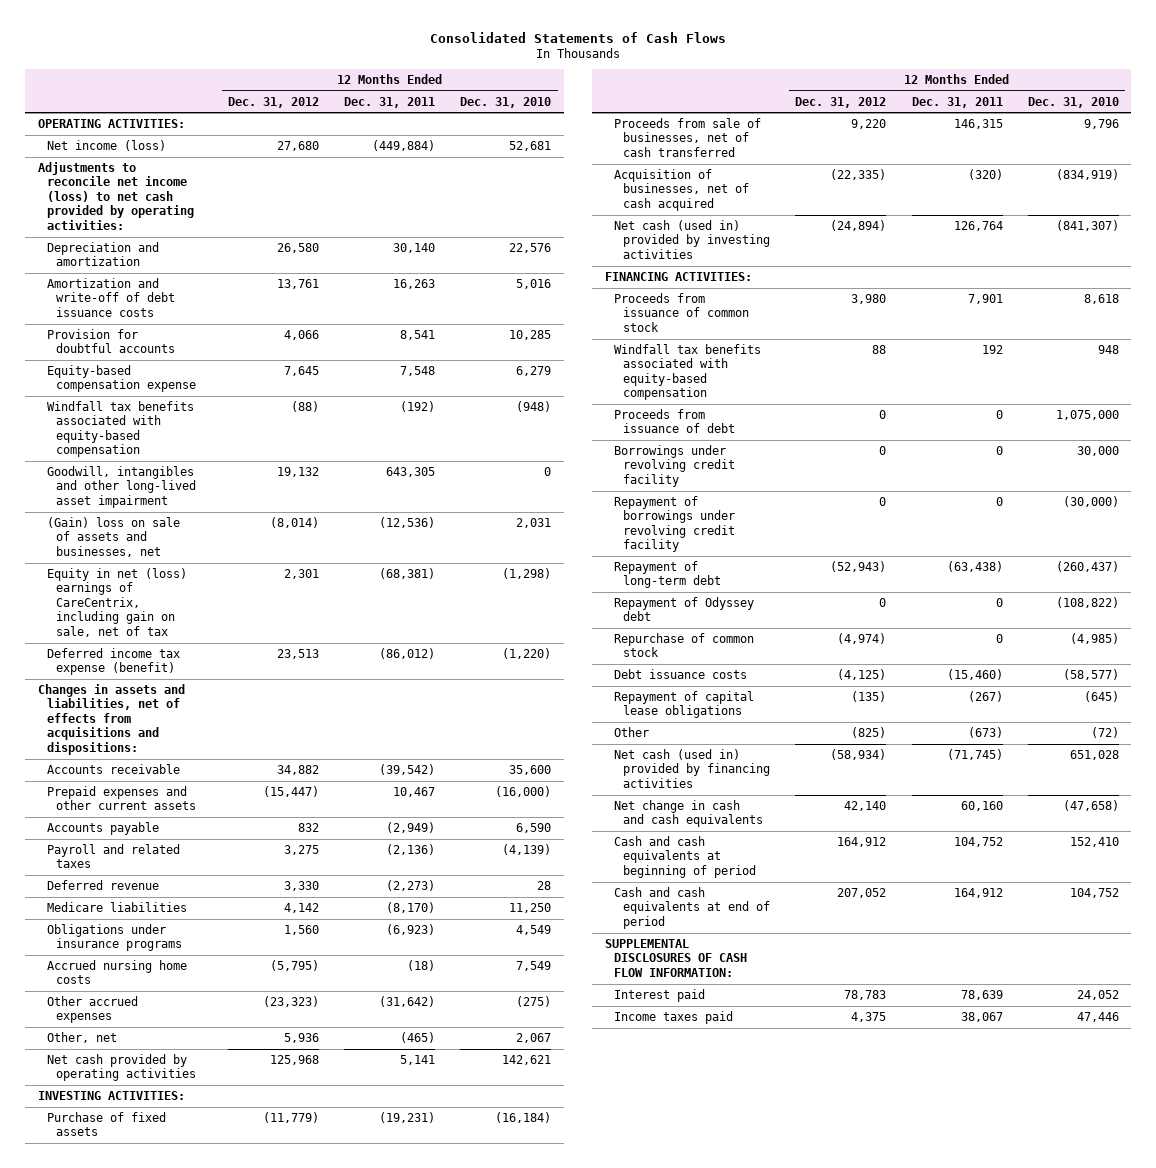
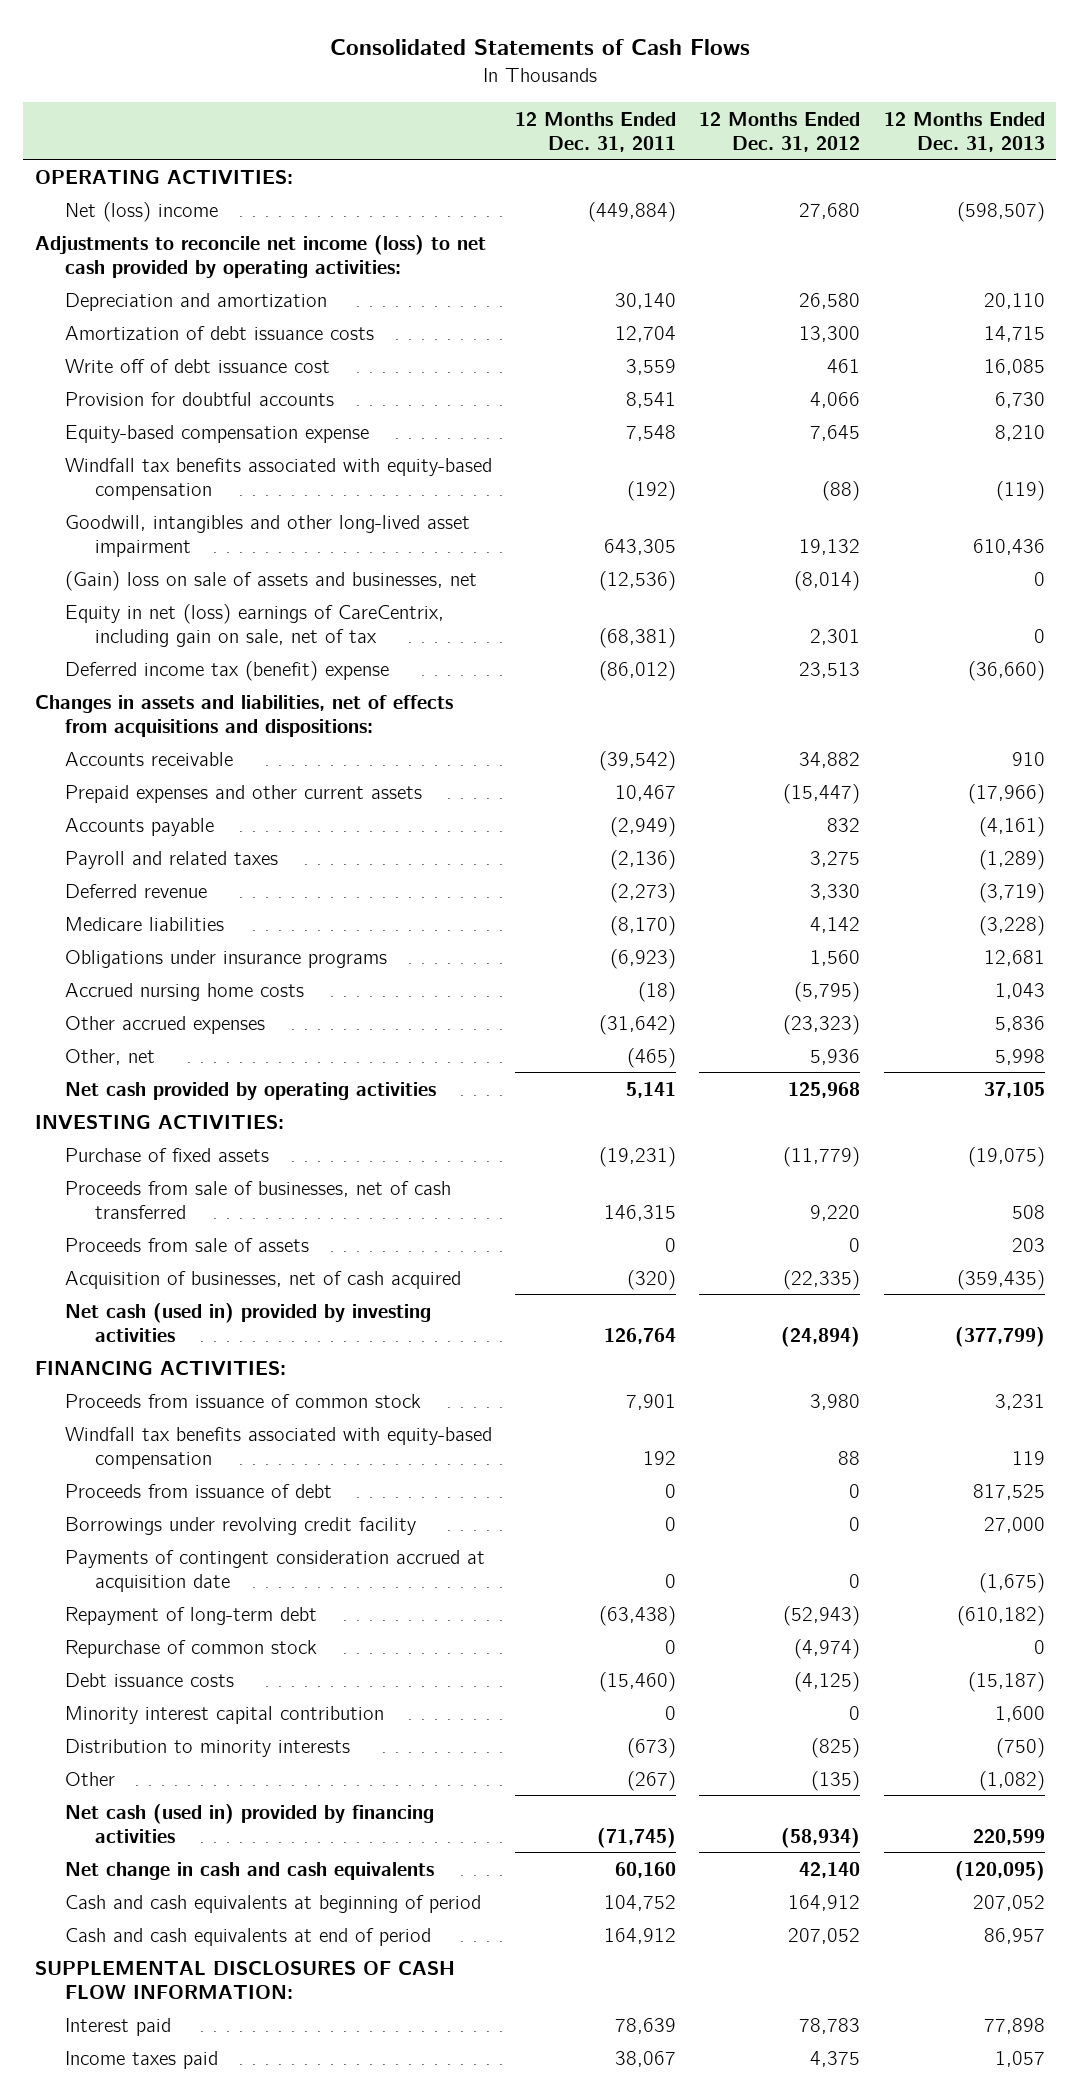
- | 12 Months Ended Dec. 31, 2012 | 12 Months Ended Dec. 31, 2011 | 12 Months Ended Dec. 31, 2010
+ | 12 Months Ended Dec. 31, 2011 | 12 Months Ended Dec. 31, 2012 | 12 Months Ended Dec. 31, 2013
- Net income (loss) | 27,680 | (449,884) | 52,681
+ Net (loss) income | (449,884) | 27,680 | (598,507)
- Amortization and write-off of debt issuance costs | 13,761 | 16,263 | 5,016
+ Amortization of debt issuance costs | 12,704 | 13,300 | 14,715
+ Write off of debt issuance cost | 3,559 | 461 | 16,085
- Deferred income tax expense (benefit) | 23,513 | (86,012) | (1,220)
+ Deferred income tax (benefit) expense | (86,012) | 23,513 | (36,660)
+ Proceeds from sale of assets | 0 | 0 | 203
- Repayment of borrowings under revolving credit facility | 0 | 0 | (30,000)
+ Payments of contingent consideration accrued at acquisition date | 0 | 0 | (1,675)
- Repayment of Odyssey debt | 0 | 0 | (108,822)
- Repayment of capital lease obligations | (135) | (267) | (645)
- Other | (825) | (673) | (72)
+ Minority interest capital contribution | 0 | 0 | 1,600
+ Distribution to minority interests | (673) | (825) | (750)
+ Other | (267) | (135) | (1,082)

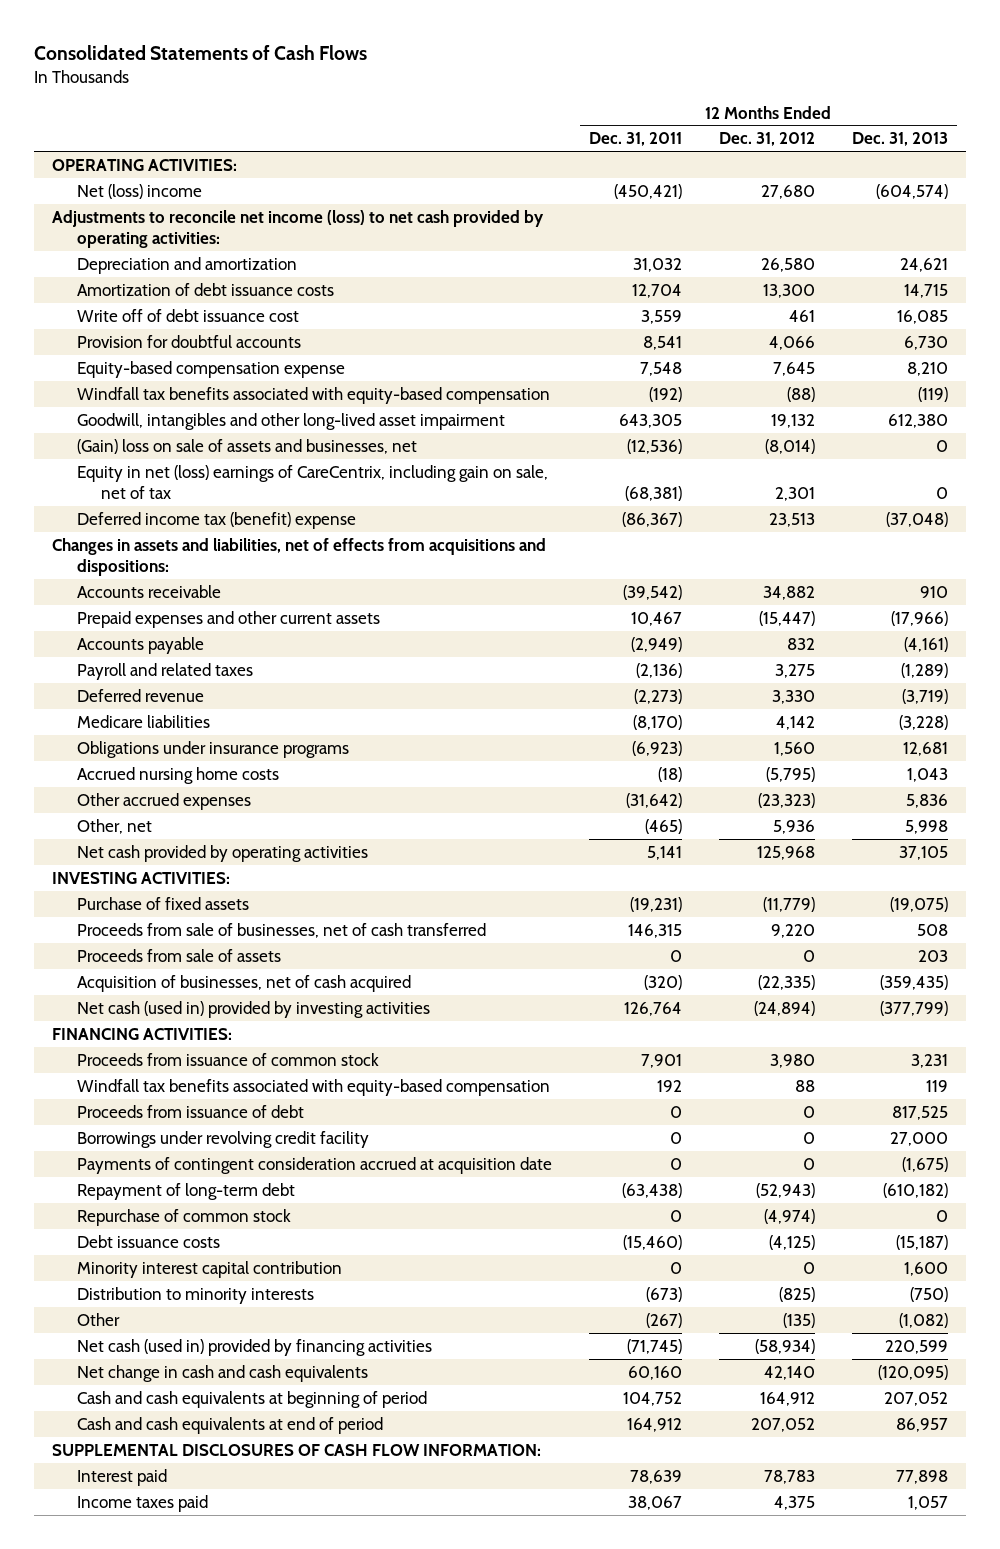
- Net (loss) income | (449,884) | 27,680 | (598,507)
+ Net (loss) income | (450,421) | 27,680 | (604,574)
- Depreciation and amortization | 30,140 | 26,580 | 20,110
+ Depreciation and amortization | 31,032 | 26,580 | 24,621
- Goodwill, intangibles and other long-lived asset impairment | 643,305 | 19,132 | 610,436
+ Goodwill, intangibles and other long-lived asset impairment | 643,305 | 19,132 | 612,380
- Deferred income tax (benefit) expense | (86,012) | 23,513 | (36,660)
+ Deferred income tax (benefit) expense | (86,367) | 23,513 | (37,048)

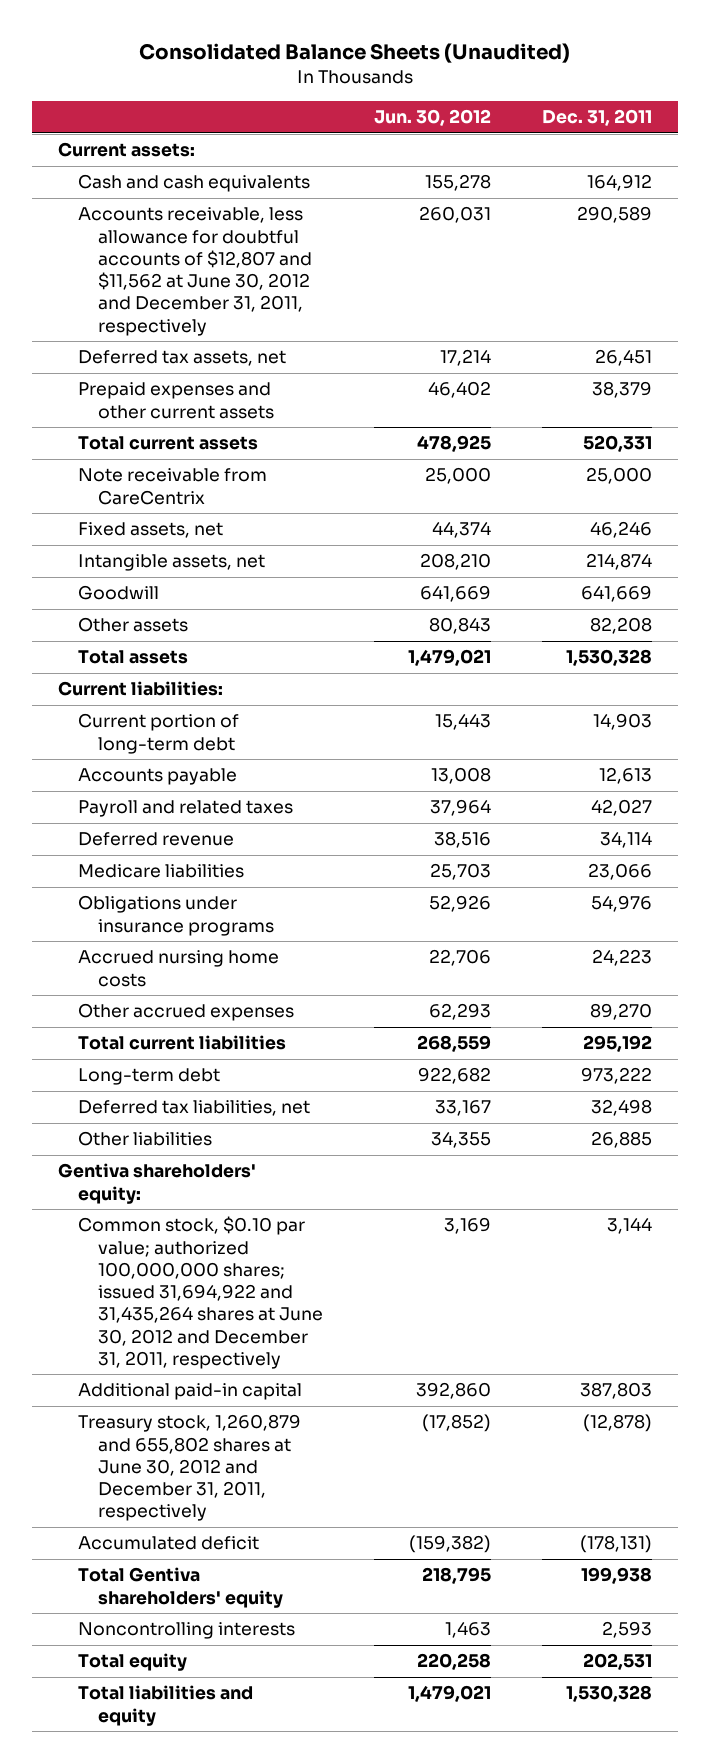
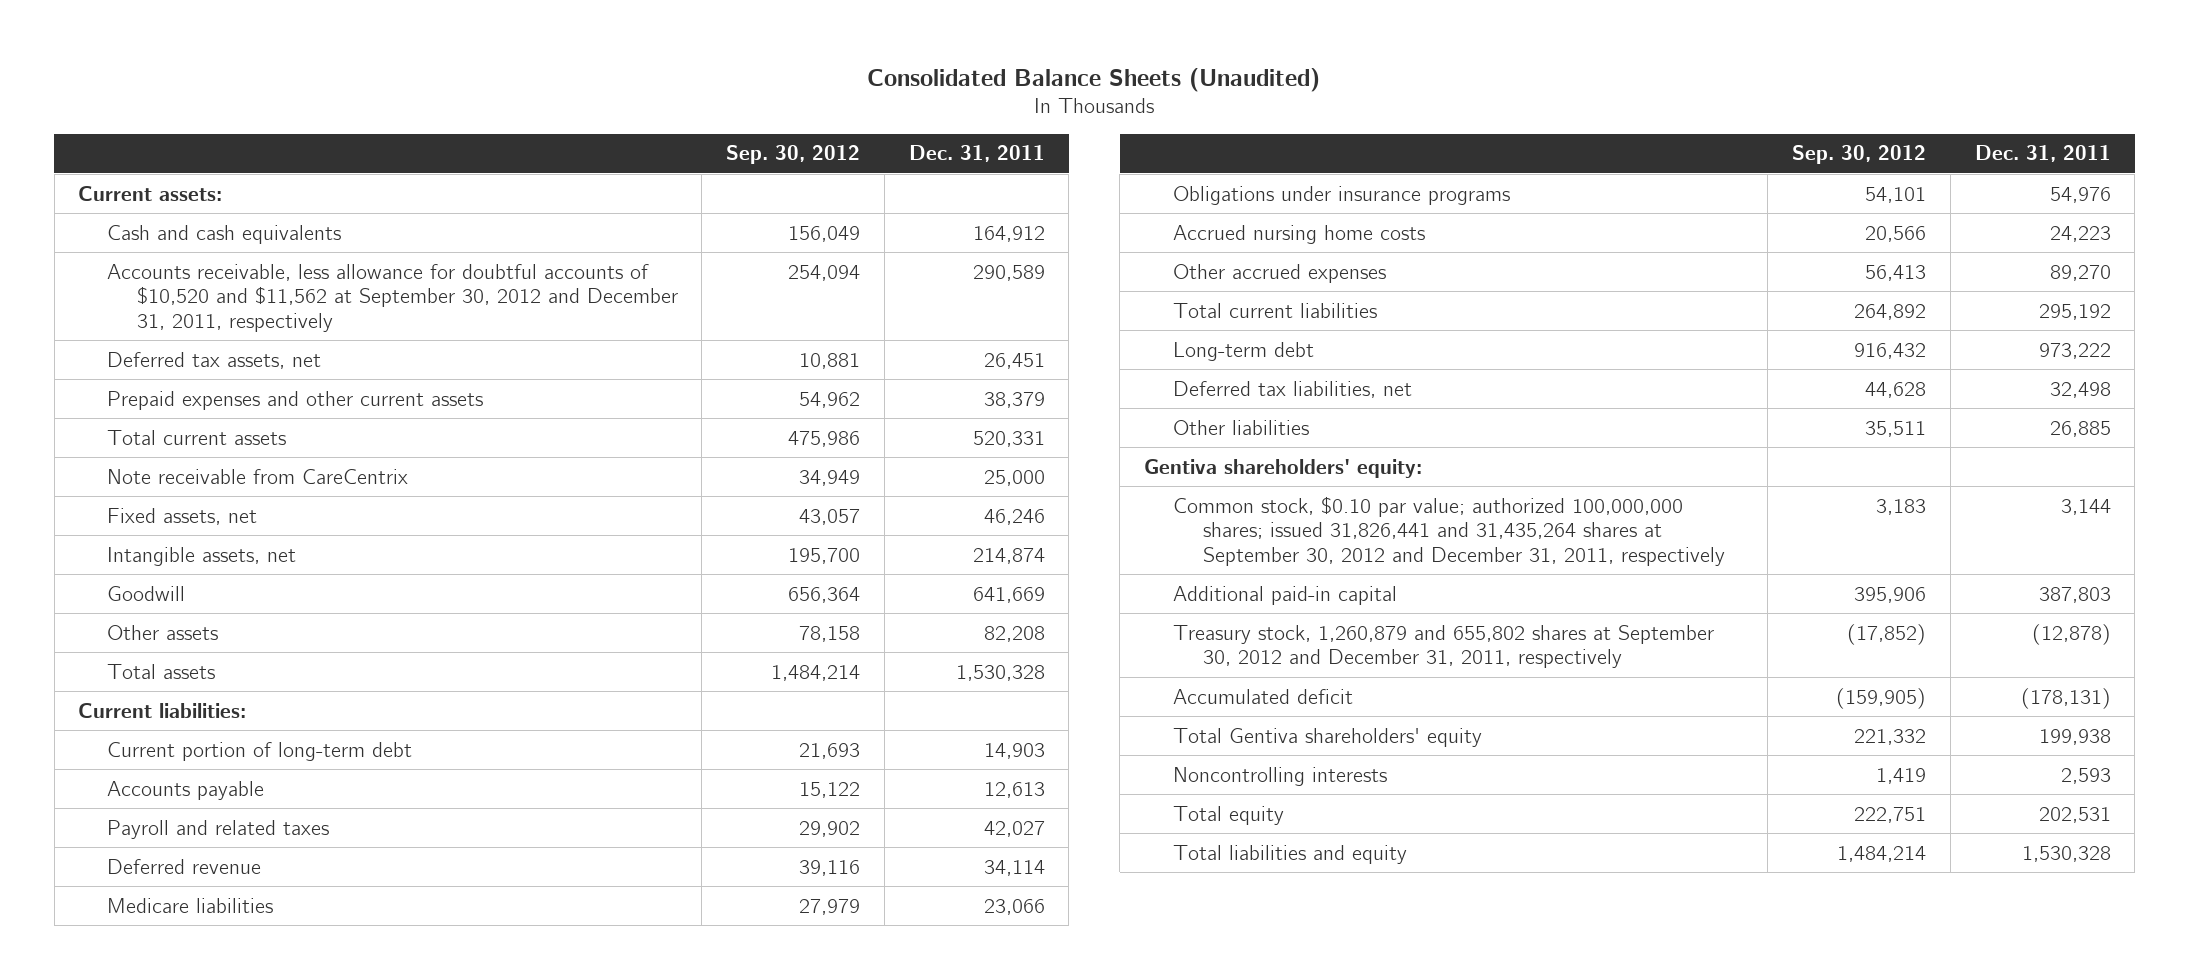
- | Jun. 30, 2012 | Dec. 31, 2011
+ | Sep. 30, 2012 | Dec. 31, 2011
- Accounts receivable, less allowance for doubtful accounts of $12,807 and $11,562 at June 30, 2012 and December 31, 2011, respectively | 260,031 | 290,589
+ Accounts receivable, less allowance for doubtful accounts of $10,520 and $11,562 at September 30, 2012 and December 31, 2011, respectively | 254,094 | 290,589
- Common stock, $0.10 par value; authorized 100,000,000 shares; issued 31,694,922 and 31,435,264 shares at June 30, 2012 and December 31, 2011, respectively | 3,169 | 3,144
+ Common stock, $0.10 par value; authorized 100,000,000 shares; issued 31,826,441 and 31,435,264 shares at September 30, 2012 and December 31, 2011, respectively | 3,183 | 3,144
- Treasury stock, 1,260,879 and 655,802 shares at June 30, 2012 and December 31, 2011, respectively | (17,852) | (12,878)
+ Treasury stock, 1,260,879 and 655,802 shares at September 30, 2012 and December 31, 2011, respectively | (17,852) | (12,878)

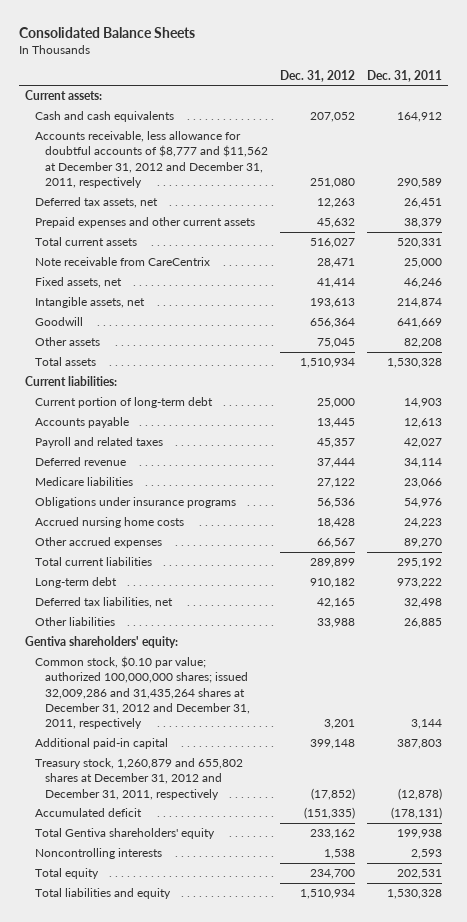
- Consolidated Balance Sheets (Unaudited)
+ Consolidated Balance Sheets
- | Sep. 30, 2012 | Dec. 31, 2011
+ | Dec. 31, 2012 | Dec. 31, 2011
- Accounts receivable, less allowance for doubtful accounts of $10,520 and $11,562 at September 30, 2012 and December 31, 2011, respectively | 254,094 | 290,589
+ Accounts receivable, less allowance for doubtful accounts of $8,777 and $11,562 at December 31, 2012 and December 31, 2011, respectively | 251,080 | 290,589
- Common stock, $0.10 par value; authorized 100,000,000 shares; issued 31,826,441 and 31,435,264 shares at September 30, 2012 and December 31, 2011, respectively | 3,183 | 3,144
+ Common stock, $0.10 par value; authorized 100,000,000 shares; issued 32,009,286 and 31,435,264 shares at December 31, 2012 and December 31, 2011, respectively | 3,201 | 3,144
- Treasury stock, 1,260,879 and 655,802 shares at September 30, 2012 and December 31, 2011, respectively | (17,852) | (12,878)
+ Treasury stock, 1,260,879 and 655,802 shares at December 31, 2012 and December 31, 2011, respectively | (17,852) | (12,878)

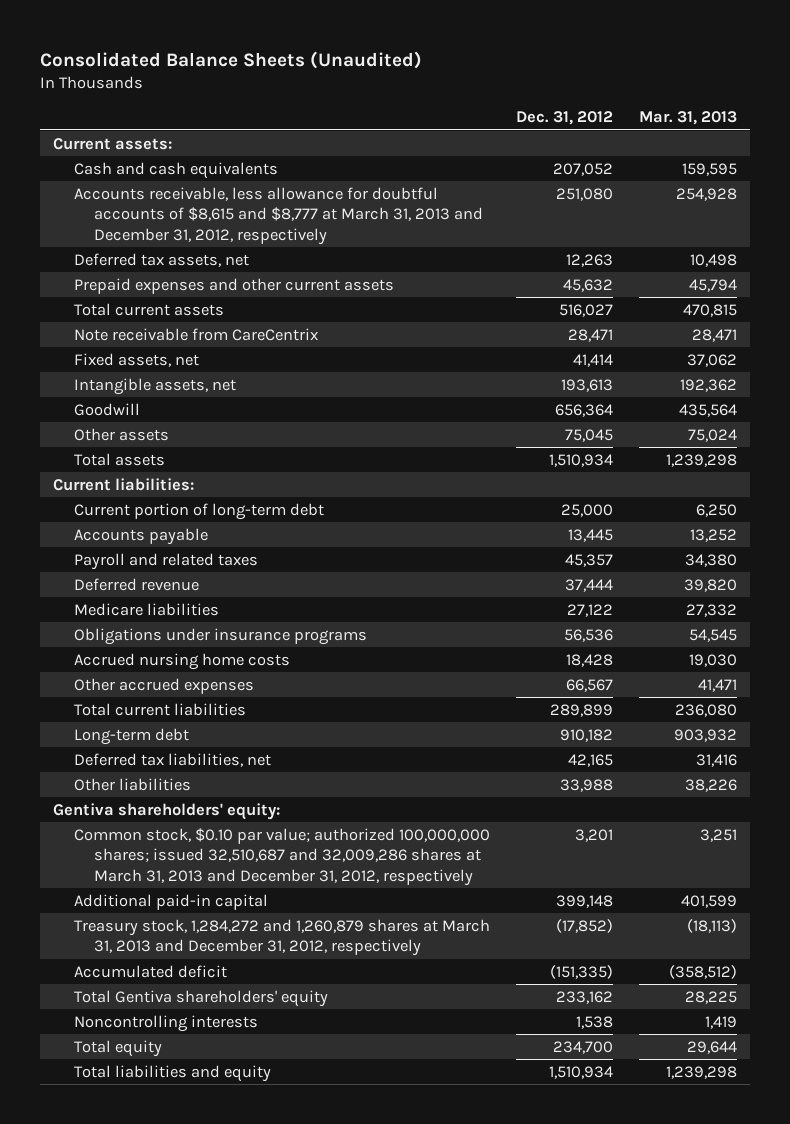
- Consolidated Balance Sheets
+ Consolidated Balance Sheets (Unaudited)
- | Dec. 31, 2012 | Dec. 31, 2011
+ | Dec. 31, 2012 | Mar. 31, 2013
- Accounts receivable, less allowance for doubtful accounts of $8,777 and $11,562 at December 31, 2012 and December 31, 2011, respectively | 251,080 | 290,589
+ Accounts receivable, less allowance for doubtful accounts of $8,615 and $8,777 at March 31, 2013 and December 31, 2012, respectively | 251,080 | 254,928
- Common stock, $0.10 par value; authorized 100,000,000 shares; issued 32,009,286 and 31,435,264 shares at December 31, 2012 and December 31, 2011, respectively | 3,201 | 3,144
+ Common stock, $0.10 par value; authorized 100,000,000 shares; issued 32,510,687 and 32,009,286 shares at March 31, 2013 and December 31, 2012, respectively | 3,201 | 3,251
- Treasury stock, 1,260,879 and 655,802 shares at December 31, 2012 and December 31, 2011, respectively | (17,852) | (12,878)
+ Treasury stock, 1,284,272 and 1,260,879 shares at March 31, 2013 and December 31, 2012, respectively | (17,852) | (18,113)

